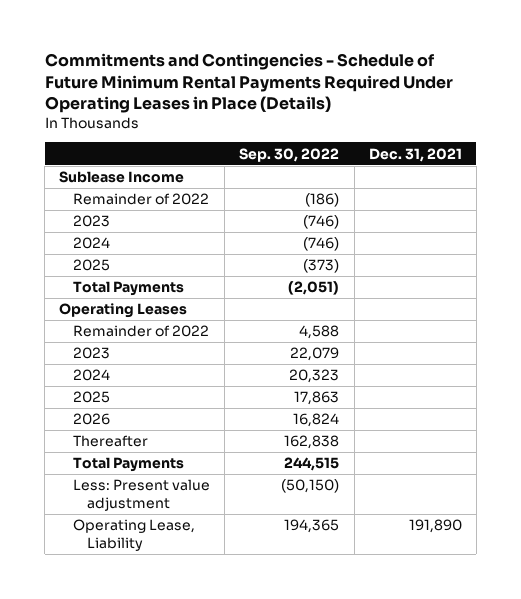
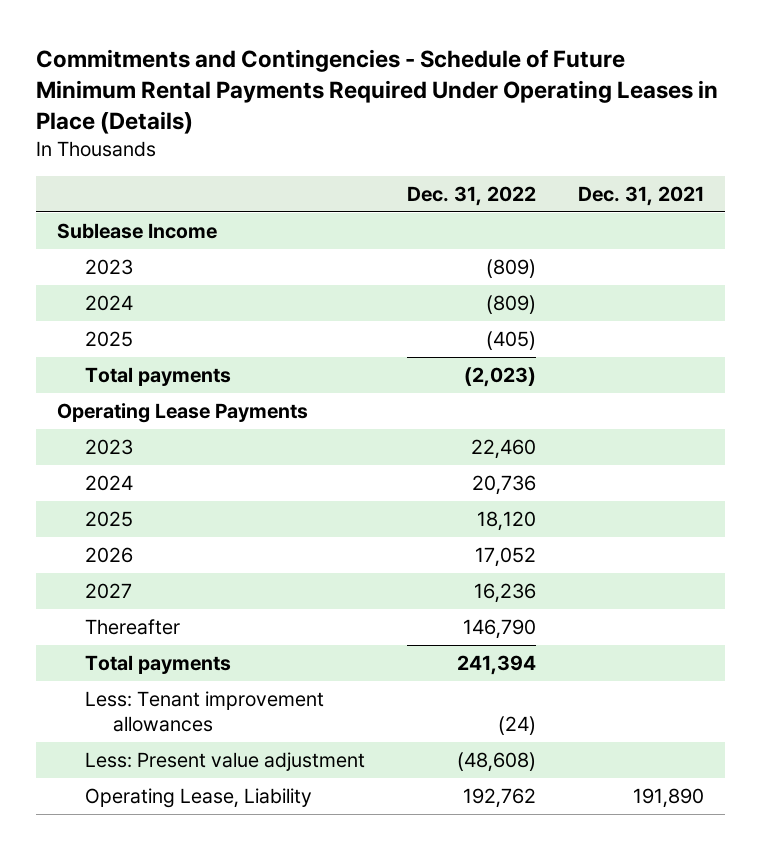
- | Sep. 30, 2022 | Dec. 31, 2021
+ | Dec. 31, 2022 | Dec. 31, 2021
- Remainder of 2022 | (186) |
- Total Payments | (2,051) |
- Operating Leases
- Remainder of 2022 | 4,588 |
+ Total payments | (2,023) |
+ Operating Lease Payments
+ 2027 | 16,236 |
- Total Payments | 244,515 |
+ Total payments | 241,394 |
+ Less: Tenant improvement allowances | (24) |

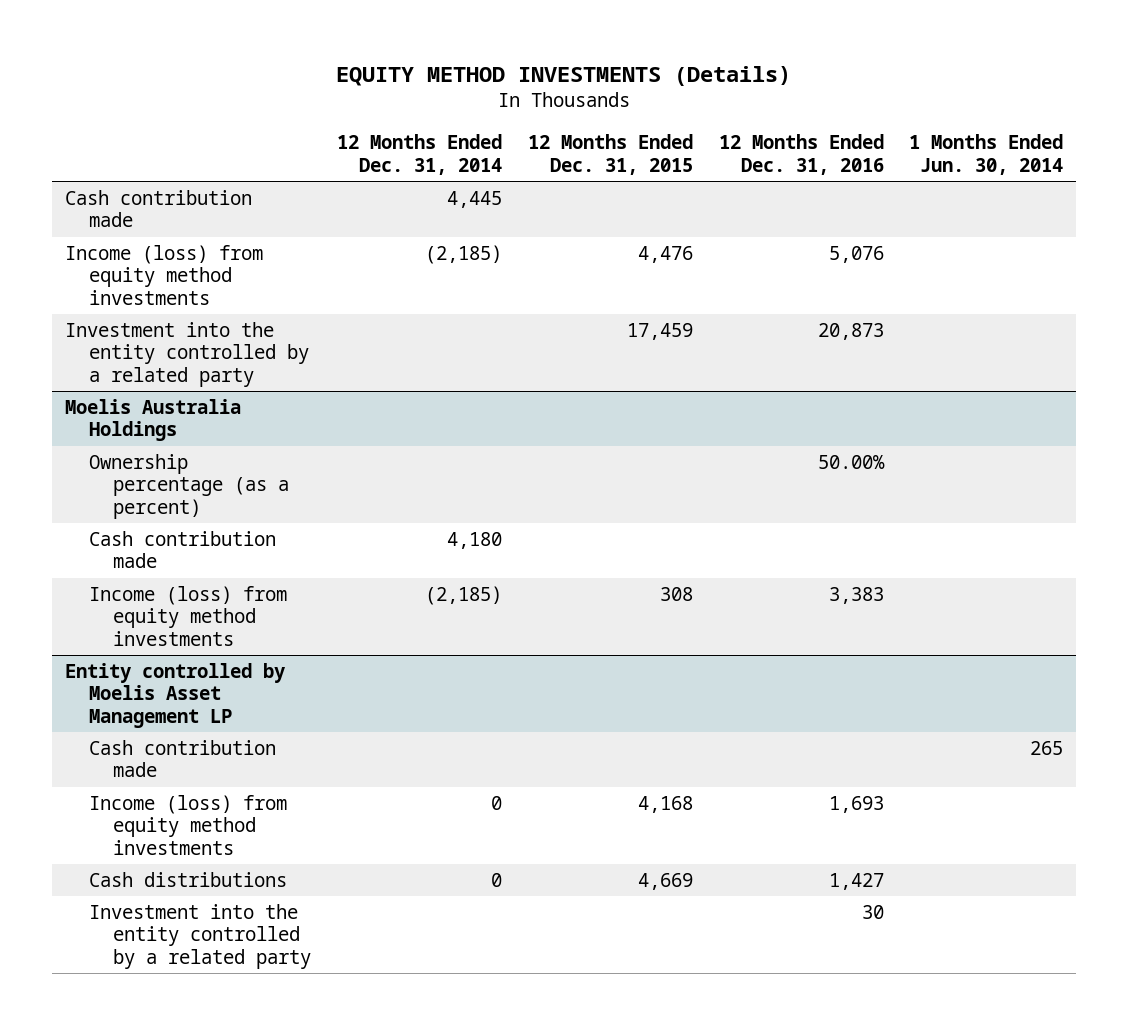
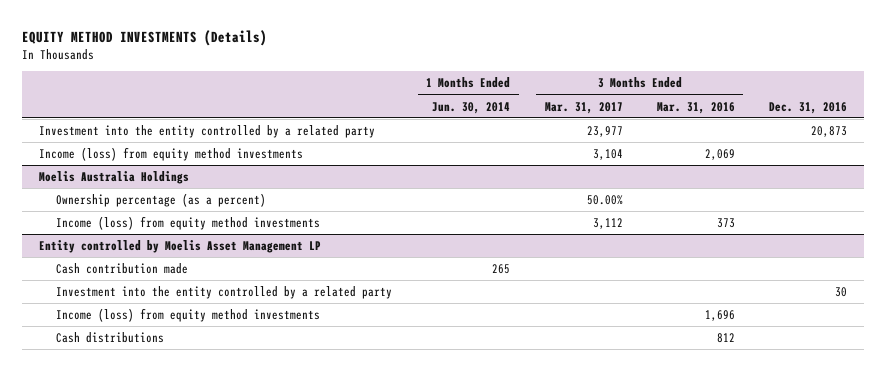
- | 12 Months Ended Dec. 31, 2014 | 12 Months Ended Dec. 31, 2015 | 12 Months Ended Dec. 31, 2016 | 1 Months Ended Jun. 30, 2014
+ | 1 Months Ended Jun. 30, 2014 | 3 Months Ended Mar. 31, 2017 | 3 Months Ended Mar. 31, 2016 | Dec. 31, 2016
- Cash contribution made | 4,445 | | |
moved down: Income (loss) from equity method investments | | 3,104 | 2,069 |
@ Moelis Australia Holdings
- Cash contribution made | 4,180 | | |
@ Entity controlled by Moelis Asset Management LP
moved up: Investment into the entity controlled by a related party | | | | 30

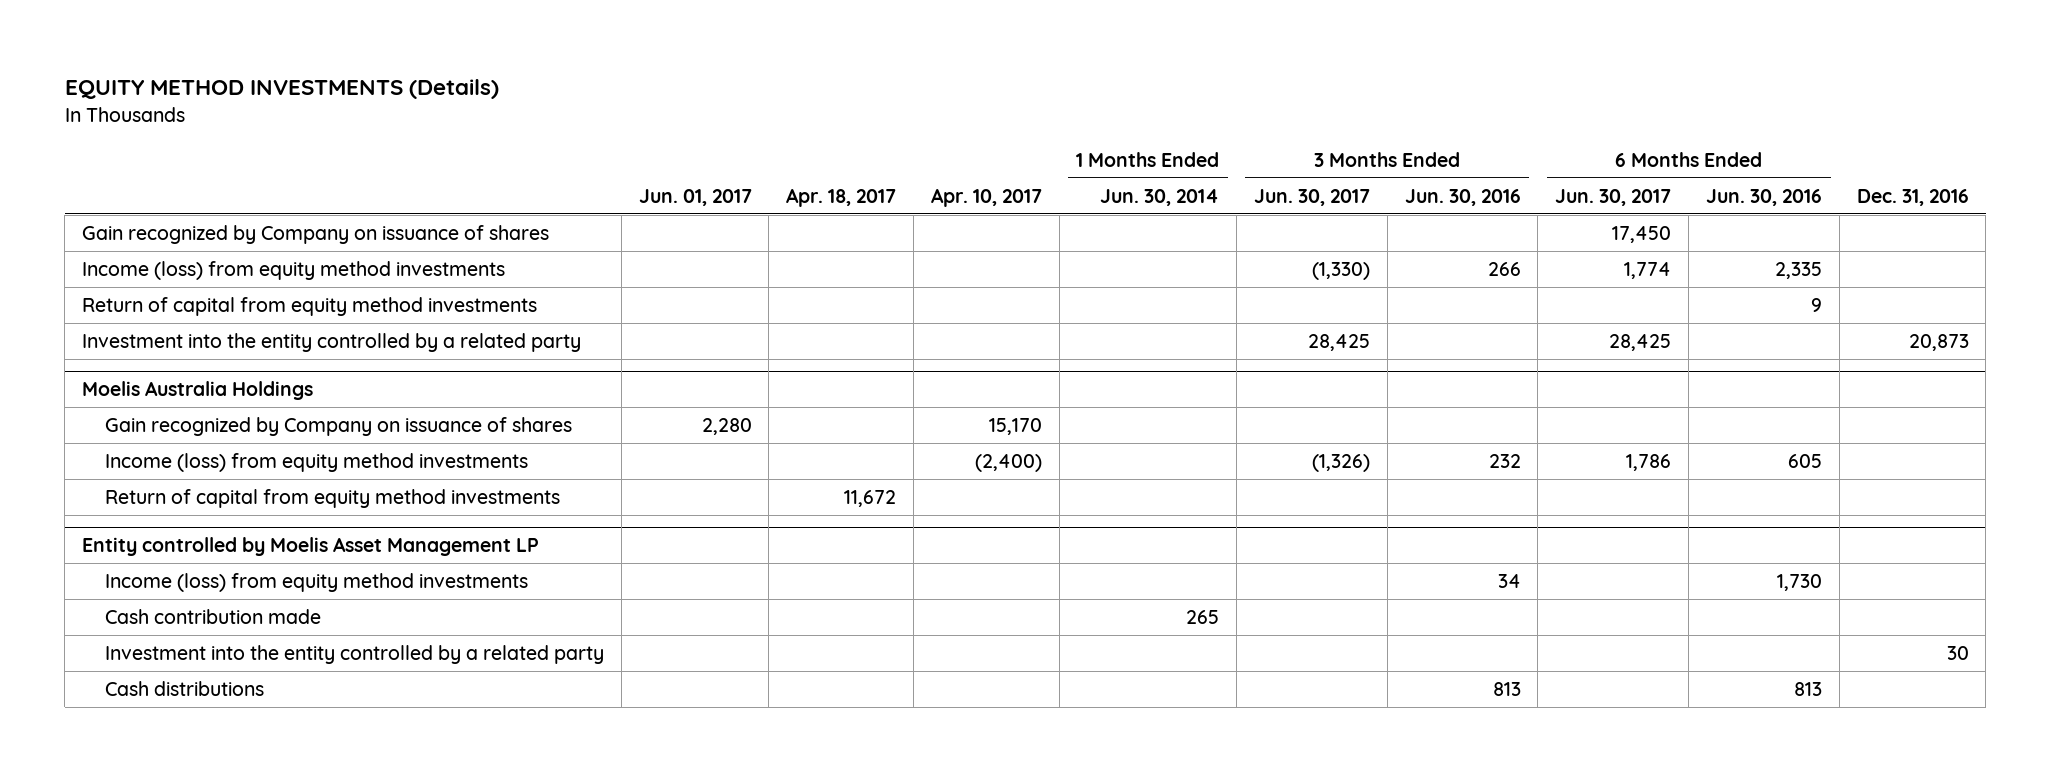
- | 1 Months Ended Jun. 30, 2014 | 3 Months Ended Mar. 31, 2017 | 3 Months Ended Mar. 31, 2016 | Dec. 31, 2016
+ | Jun. 01, 2017 | Apr. 18, 2017 | Apr. 10, 2017 | 1 Months Ended Jun. 30, 2014 | 3 Months Ended Jun. 30, 2017 | 3 Months Ended Jun. 30, 2016 | 6 Months Ended Jun. 30, 2017 | 6 Months Ended Jun. 30, 2016 | Dec. 31, 2016
+ Gain recognized by Company on issuance of shares | | | | | | | 17,450 | |
+ Return of capital from equity method investments | | | | | | | | 9 |
moved down: Investment into the entity controlled by a related party | | | | | 28,425 | | 28,425 | | 20,873
@ Moelis Australia Holdings
- Ownership percentage (as a percent) | | 50.00% | |
+ Gain recognized by Company on issuance of shares | 2,280 | | 15,170 | | | | | |
+ Return of capital from equity method investments | | 11,672 | | | | | | |
@ Entity controlled by Moelis Asset Management LP
moved up: Income (loss) from equity method investments | | | | | | 34 | | 1,730 |

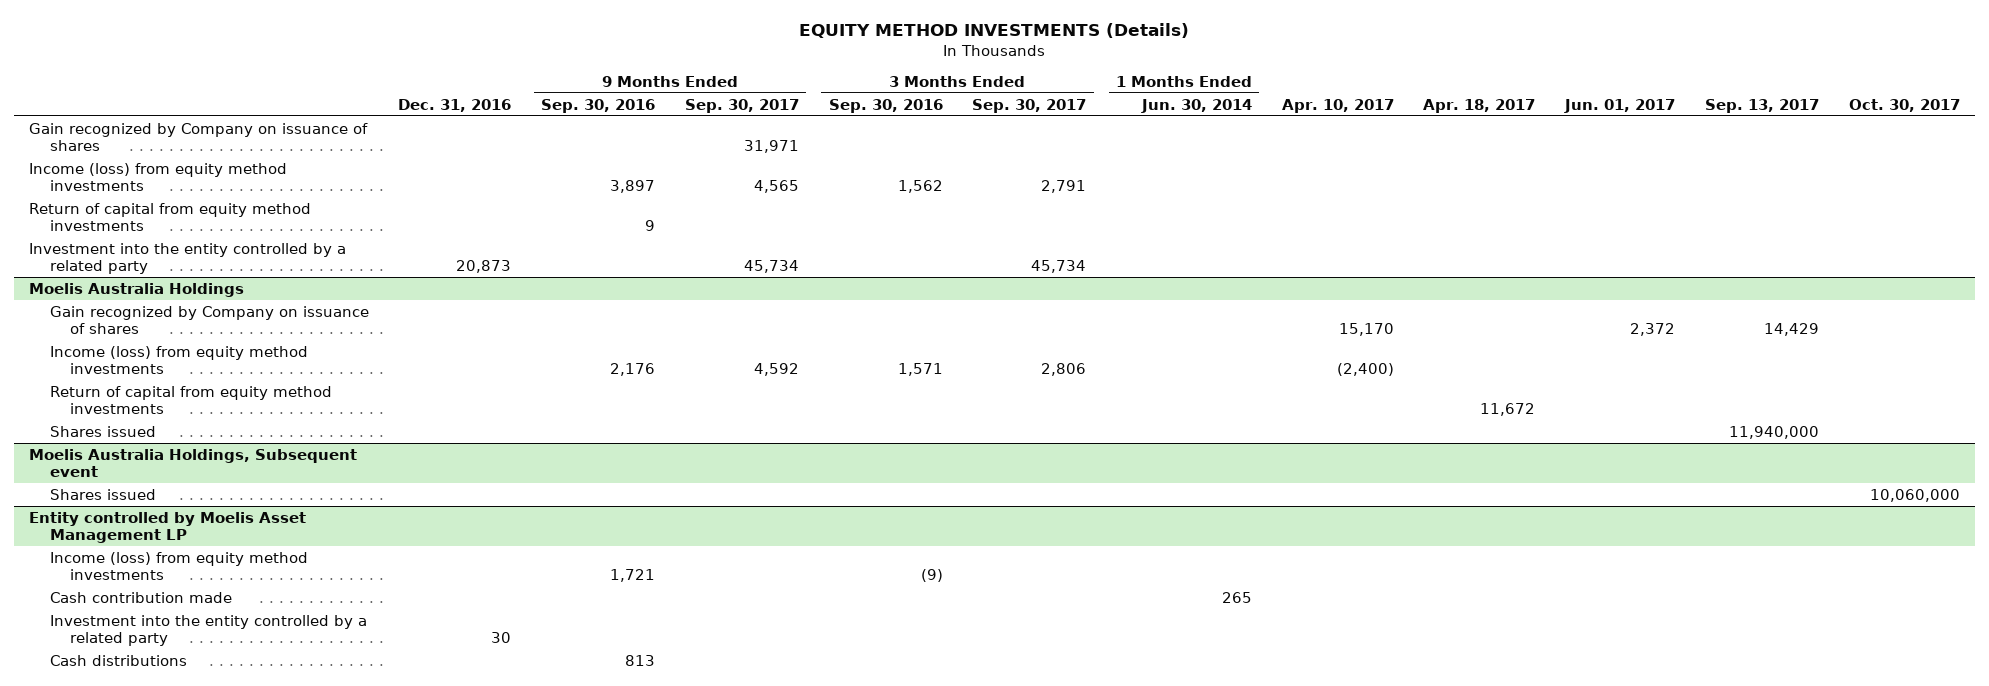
- | Jun. 01, 2017 | Apr. 18, 2017 | Apr. 10, 2017 | 1 Months Ended Jun. 30, 2014 | 3 Months Ended Jun. 30, 2017 | 3 Months Ended Jun. 30, 2016 | 6 Months Ended Jun. 30, 2017 | 6 Months Ended Jun. 30, 2016 | Dec. 31, 2016
+ | Dec. 31, 2016 | 9 Months Ended Sep. 30, 2016 | 9 Months Ended Sep. 30, 2017 | 3 Months Ended Sep. 30, 2016 | 3 Months Ended Sep. 30, 2017 | 1 Months Ended Jun. 30, 2014 | Apr. 10, 2017 | Apr. 18, 2017 | Jun. 01, 2017 | Sep. 13, 2017 | Oct. 30, 2017
@ Moelis Australia Holdings
- Gain recognized by Company on issuance of shares | 2,280 | | 15,170 | | | | | |
+ Gain recognized by Company on issuance of shares | | | | | | | 15,170 | | 2,372 | 14,429 |
+ Shares issued | | | | | | | | | | 11,940,000 |
+ Moelis Australia Holdings, Subsequent event
+ Shares issued | | | | | | | | | | | 10,060,000

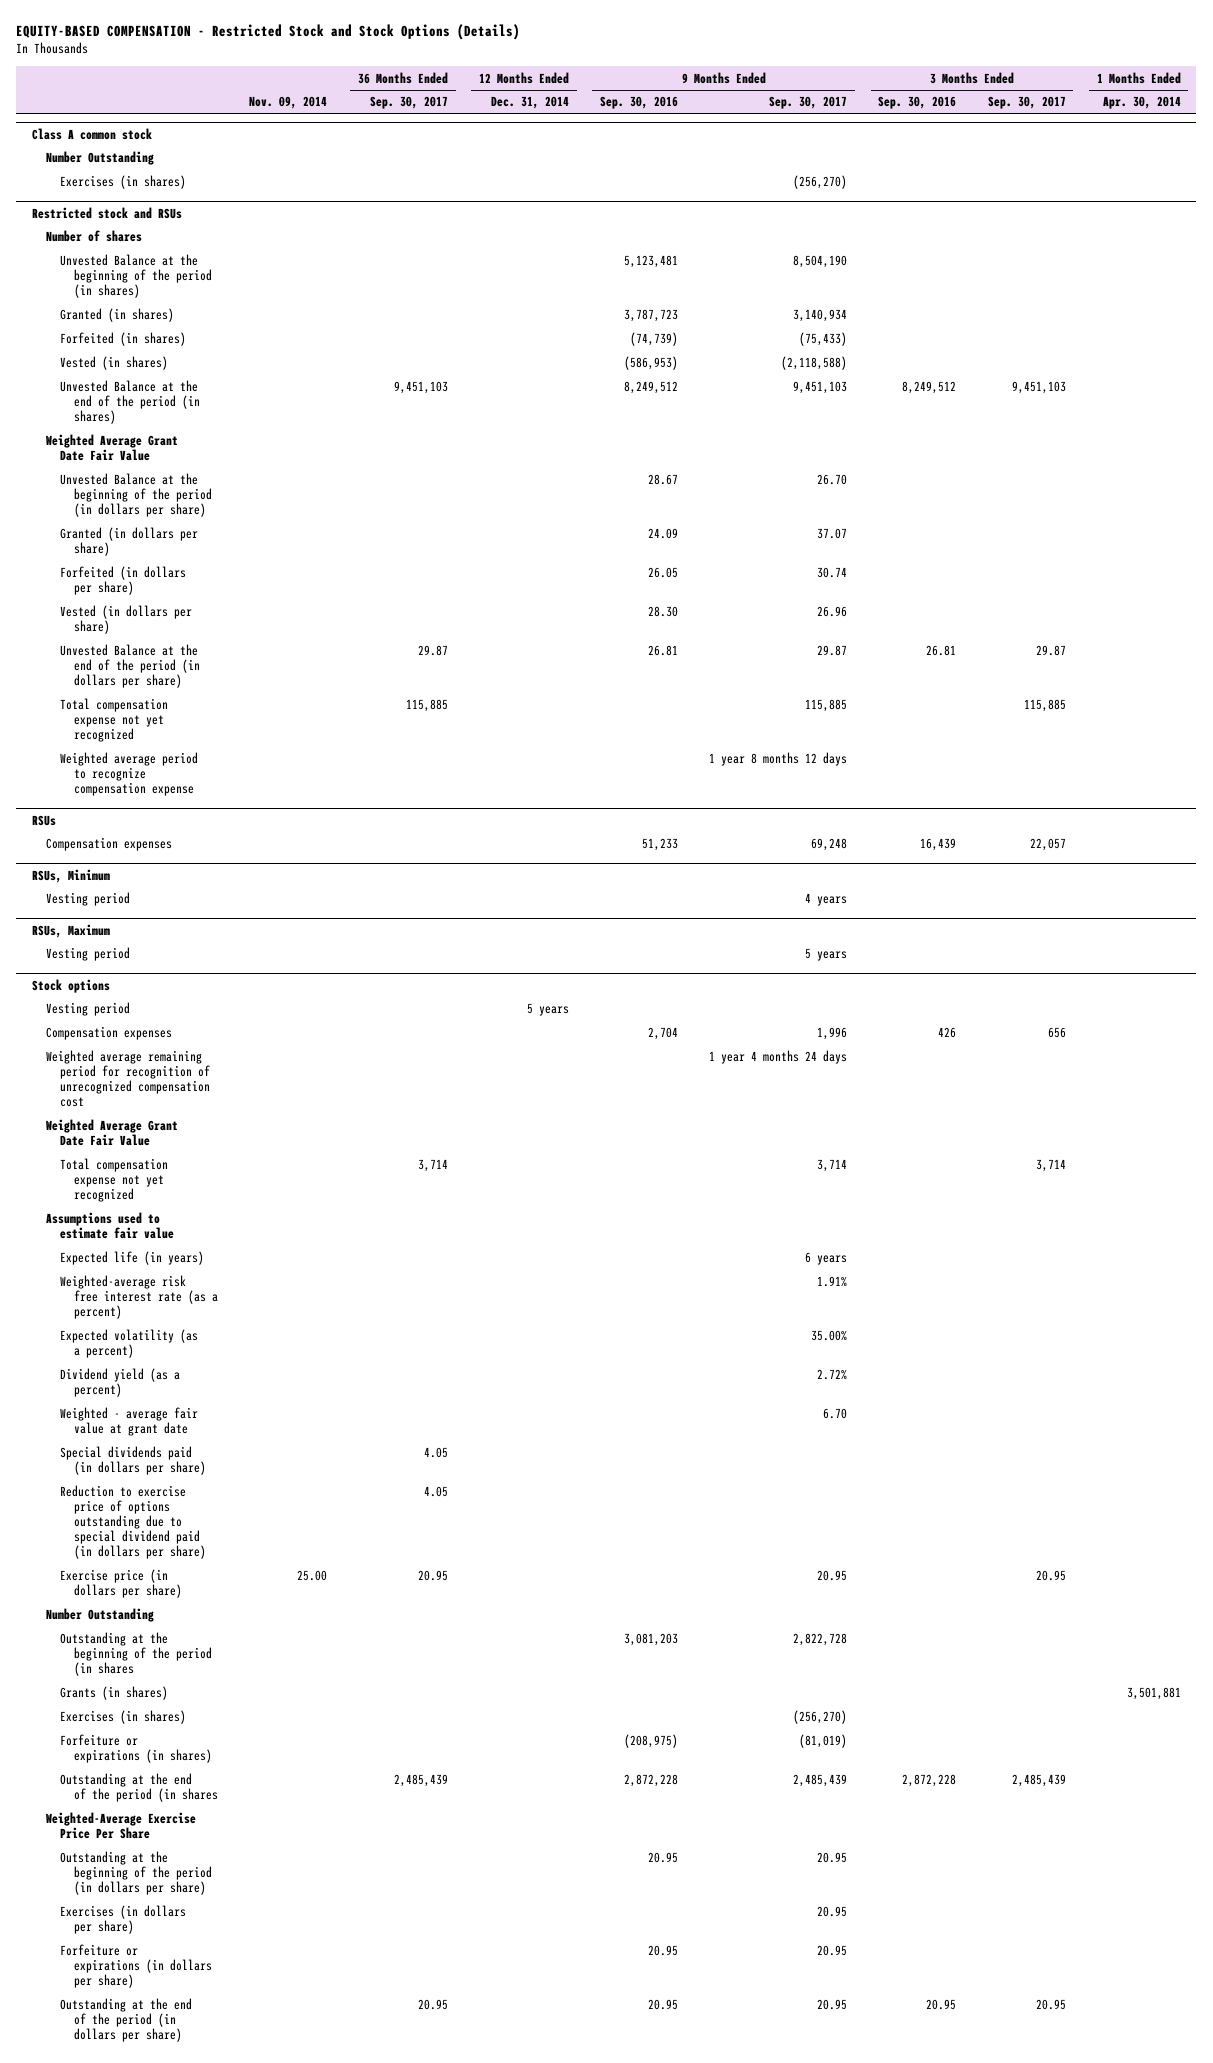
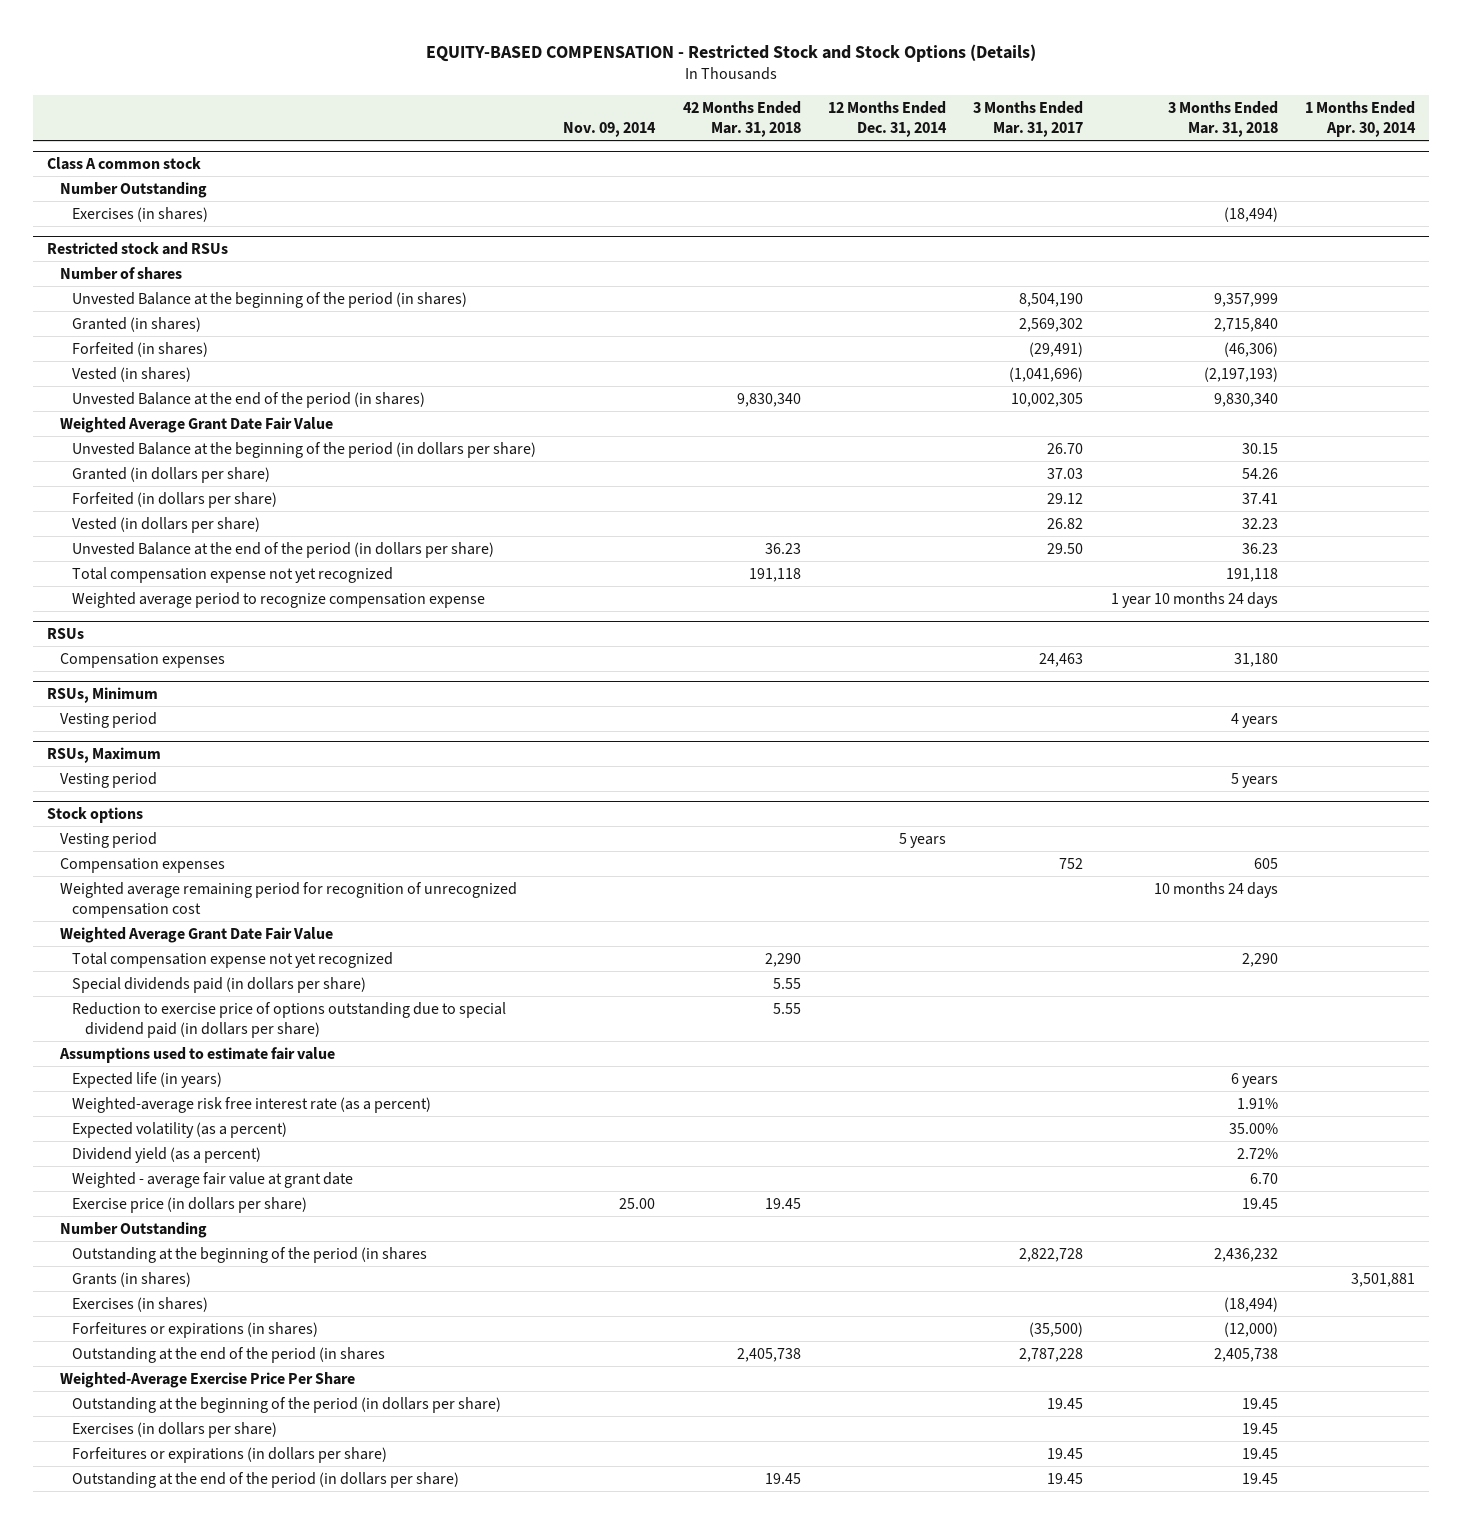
- | Nov. 09, 2014 | 36 Months Ended Sep. 30, 2017 | 12 Months Ended Dec. 31, 2014 | 9 Months Ended Sep. 30, 2016 | 9 Months Ended Sep. 30, 2017 | 3 Months Ended Sep. 30, 2016 | 3 Months Ended Sep. 30, 2017 | 1 Months Ended Apr. 30, 2014
+ | Nov. 09, 2014 | 42 Months Ended Mar. 31, 2018 | 12 Months Ended Dec. 31, 2014 | 3 Months Ended Mar. 31, 2017 | 3 Months Ended Mar. 31, 2018 | 1 Months Ended Apr. 30, 2014
@ Stock options
moved up: Special dividends paid (in dollars per share) | | 5.55 | | | |
moved up: Reduction to exercise price of options outstanding due to special dividend paid (in dollars per share) | | 5.55 | | | |
- Forfeiture or expirations (in shares) | | | | (208,975) | (81,019) | | |
+ Forfeitures or expirations (in shares) | | | | (35,500) | (12,000) |
- Forfeiture or expirations (in dollars per share) | | | | 20.95 | 20.95 | | |
+ Forfeitures or expirations (in dollars per share) | | | | 19.45 | 19.45 |

